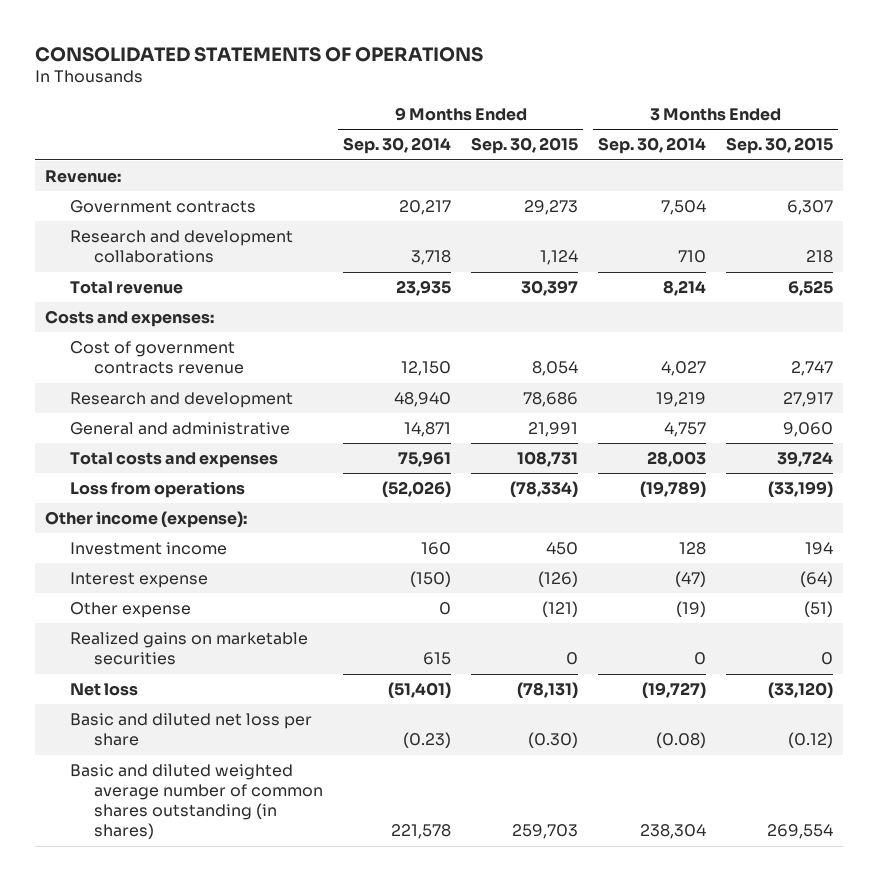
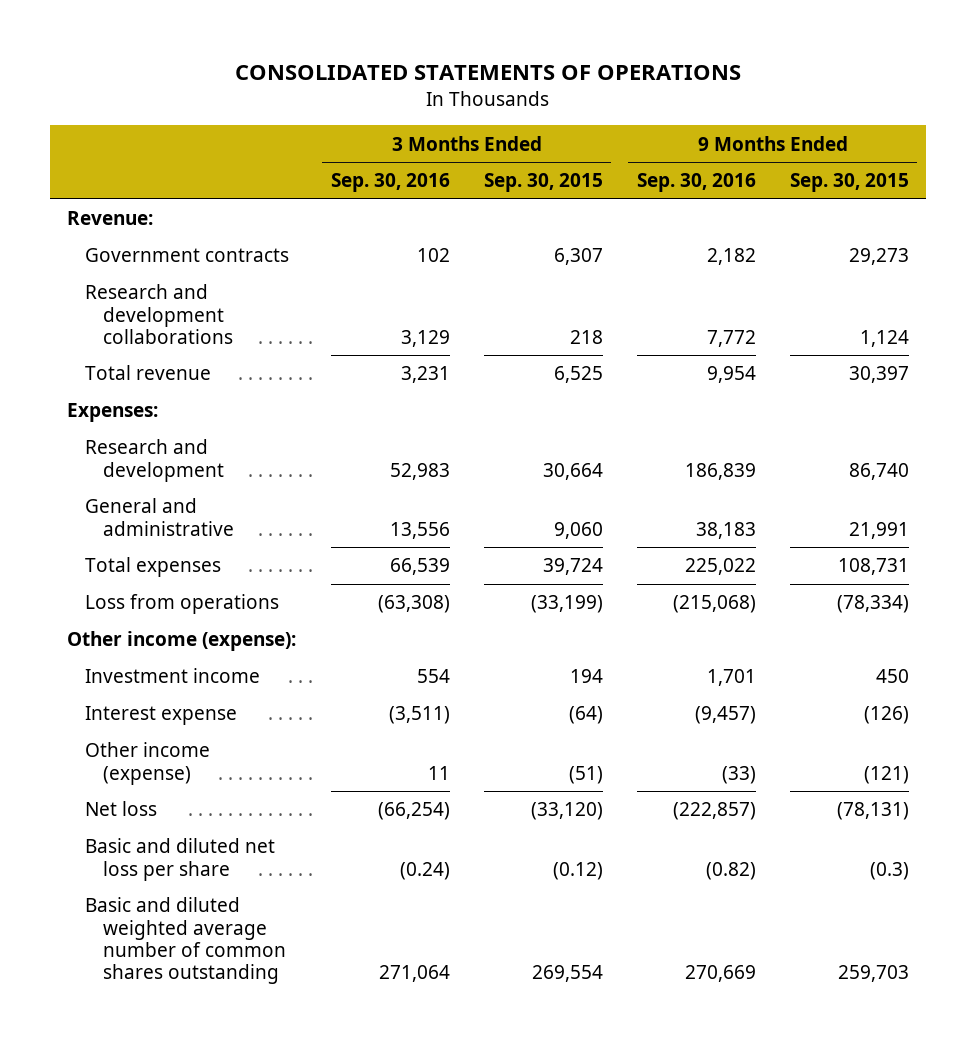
- | 9 Months Ended Sep. 30, 2014 | 9 Months Ended Sep. 30, 2015 | 3 Months Ended Sep. 30, 2014 | 3 Months Ended Sep. 30, 2015
+ | 3 Months Ended Sep. 30, 2016 | 3 Months Ended Sep. 30, 2015 | 9 Months Ended Sep. 30, 2016 | 9 Months Ended Sep. 30, 2015
- Costs and expenses:
- Cost of government contracts revenue | 12,150 | 8,054 | 4,027 | 2,747
- Research and development | 48,940 | 78,686 | 19,219 | 27,917
+ Expenses:
+ Research and development | 52,983 | 30,664 | 186,839 | 86,740
- Total costs and expenses | 75,961 | 108,731 | 28,003 | 39,724
+ Total expenses | 66,539 | 39,724 | 225,022 | 108,731
- Other expense | 0 | (121) | (19) | (51)
- Realized gains on marketable securities | 615 | 0 | 0 | 0
+ Other income (expense) | 11 | (51) | (33) | (121)
- Basic and diluted net loss per share | (0.23) | (0.30) | (0.08) | (0.12)
- Basic and diluted weighted average number of common shares outstanding (in shares) | 221,578 | 259,703 | 238,304 | 269,554
+ Basic and diluted net loss per share | (0.24) | (0.12) | (0.82) | (0.3)
+ Basic and diluted weighted average number of common shares outstanding | 271,064 | 269,554 | 270,669 | 259,703

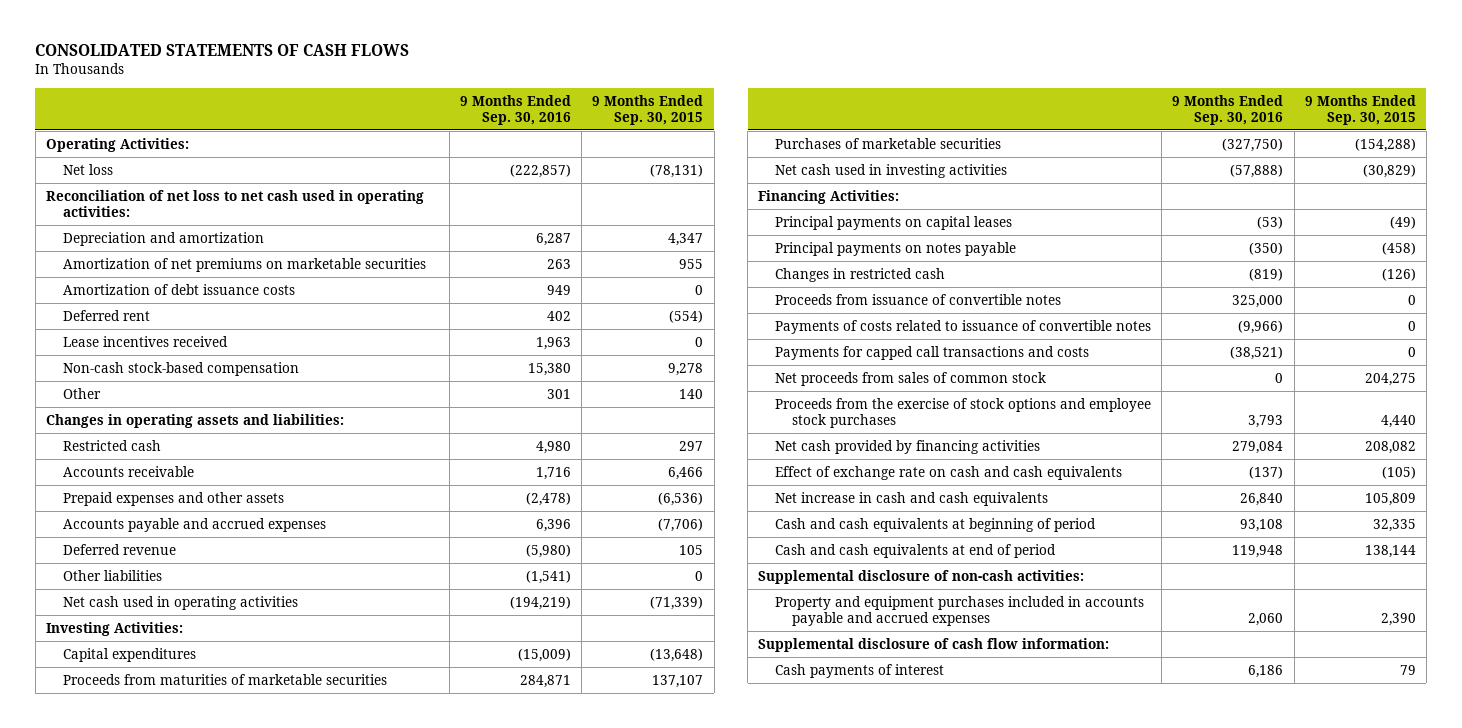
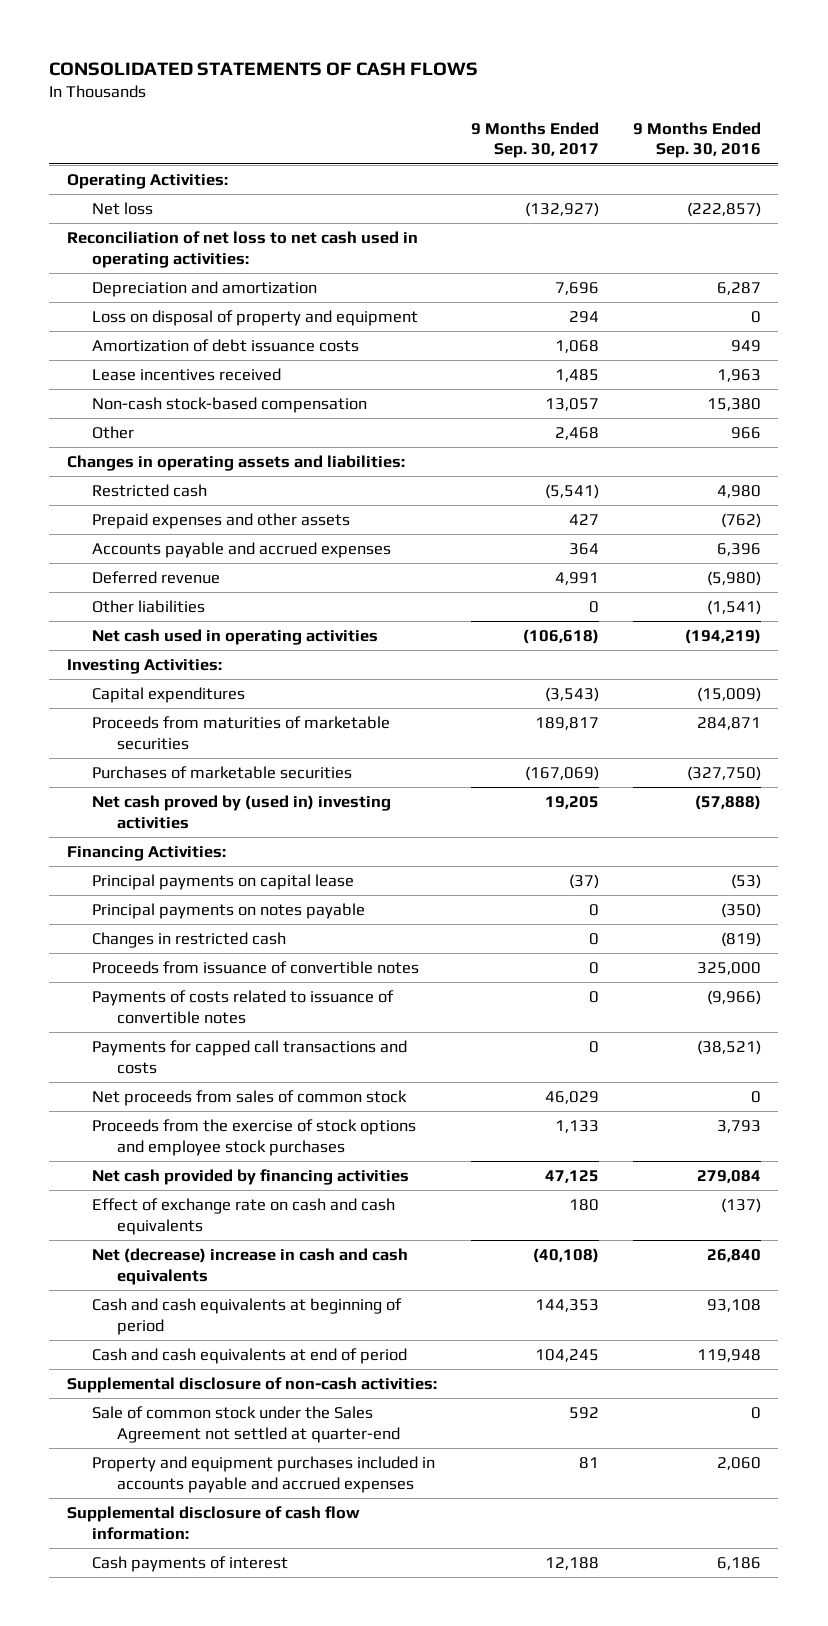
- | 9 Months Ended Sep. 30, 2016 | 9 Months Ended Sep. 30, 2015
+ | 9 Months Ended Sep. 30, 2017 | 9 Months Ended Sep. 30, 2016
- Amortization of net premiums on marketable securities | 263 | 955
+ Loss on disposal of property and equipment | 294 | 0
- Deferred rent | 402 | (554)
- Other | 301 | 140
+ Other | 2,468 | 966
- Accounts receivable | 1,716 | 6,466
- Prepaid expenses and other assets | (2,478) | (6,536)
+ Prepaid expenses and other assets | 427 | (762)
- Net cash used in investing activities | (57,888) | (30,829)
+ Net cash proved by (used in) investing activities | 19,205 | (57,888)
- Principal payments on capital leases | (53) | (49)
+ Principal payments on capital lease | (37) | (53)
- Net increase in cash and cash equivalents | 26,840 | 105,809
+ Net (decrease) increase in cash and cash equivalents | (40,108) | 26,840
+ Sale of common stock under the Sales Agreement not settled at quarter-end | 592 | 0

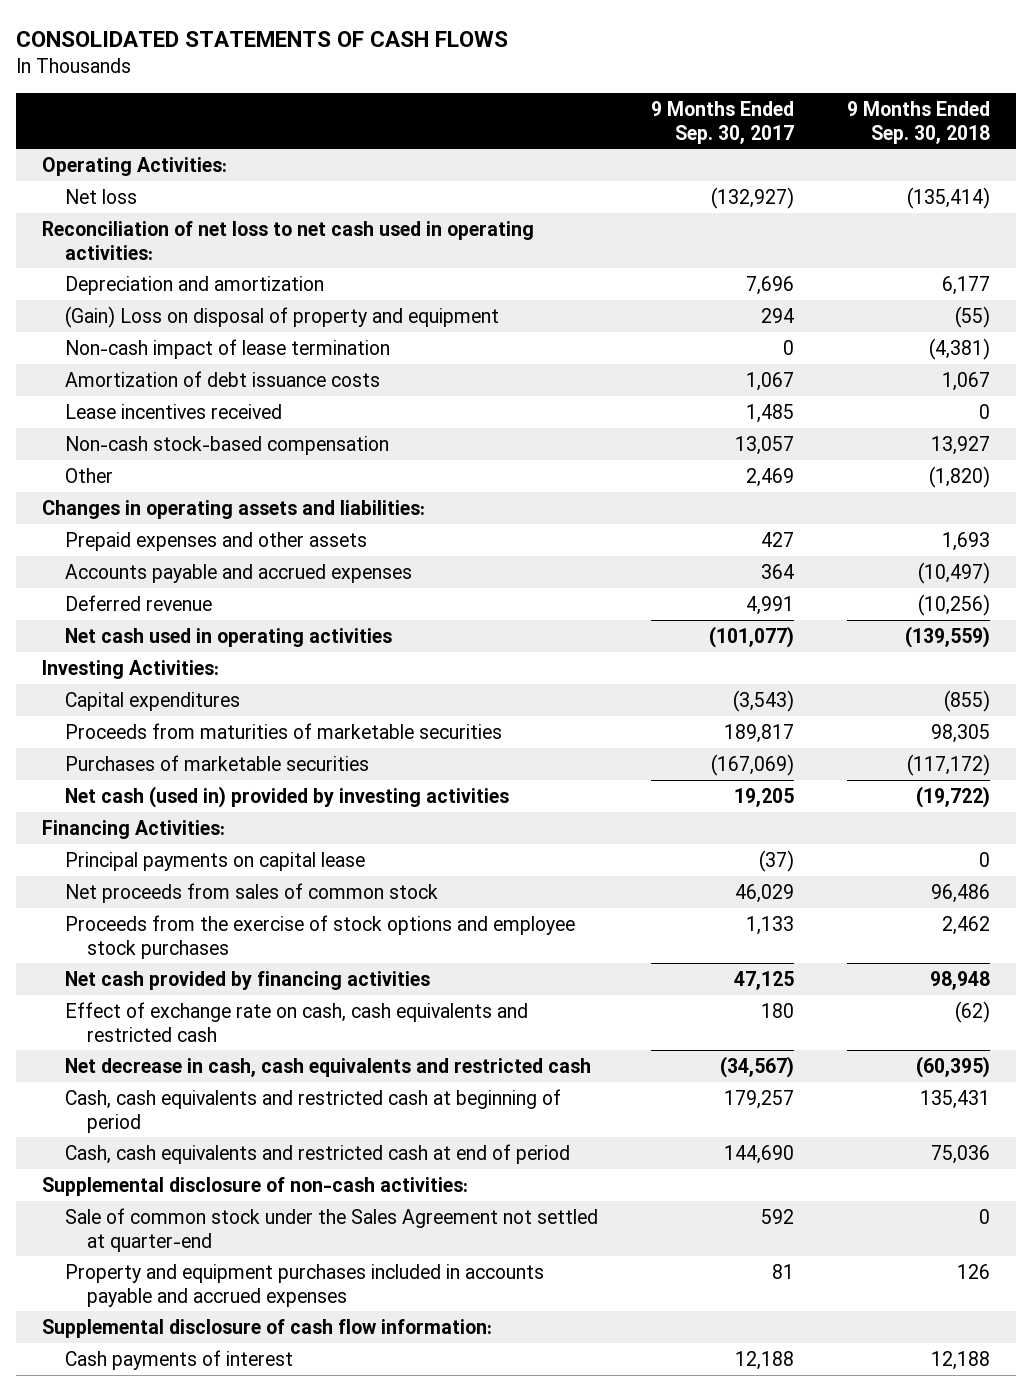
- | 9 Months Ended Sep. 30, 2017 | 9 Months Ended Sep. 30, 2016
+ | 9 Months Ended Sep. 30, 2017 | 9 Months Ended Sep. 30, 2018
- Loss on disposal of property and equipment | 294 | 0
- Amortization of debt issuance costs | 1,068 | 949
+ (Gain) Loss on disposal of property and equipment | 294 | (55)
+ Non-cash impact of lease termination | 0 | (4,381)
+ Amortization of debt issuance costs | 1,067 | 1,067
- Other | 2,468 | 966
+ Other | 2,469 | (1,820)
- Restricted cash | (5,541) | 4,980
- Other liabilities | 0 | (1,541)
- Net cash used in operating activities | (106,618) | (194,219)
+ Net cash used in operating activities | (101,077) | (139,559)
- Net cash proved by (used in) investing activities | 19,205 | (57,888)
+ Net cash (used in) provided by investing activities | 19,205 | (19,722)
- Principal payments on notes payable | 0 | (350)
- Changes in restricted cash | 0 | (819)
- Proceeds from issuance of convertible notes | 0 | 325,000
- Payments of costs related to issuance of convertible notes | 0 | (9,966)
- Payments for capped call transactions and costs | 0 | (38,521)
- Effect of exchange rate on cash and cash equivalents | 180 | (137)
- Net (decrease) increase in cash and cash equivalents | (40,108) | 26,840
- Cash and cash equivalents at beginning of period | 144,353 | 93,108
- Cash and cash equivalents at end of period | 104,245 | 119,948
+ Effect of exchange rate on cash, cash equivalents and restricted cash | 180 | (62)
+ Net decrease in cash, cash equivalents and restricted cash | (34,567) | (60,395)
+ Cash, cash equivalents and restricted cash at beginning of period | 179,257 | 135,431
+ Cash, cash equivalents and restricted cash at end of period | 144,690 | 75,036

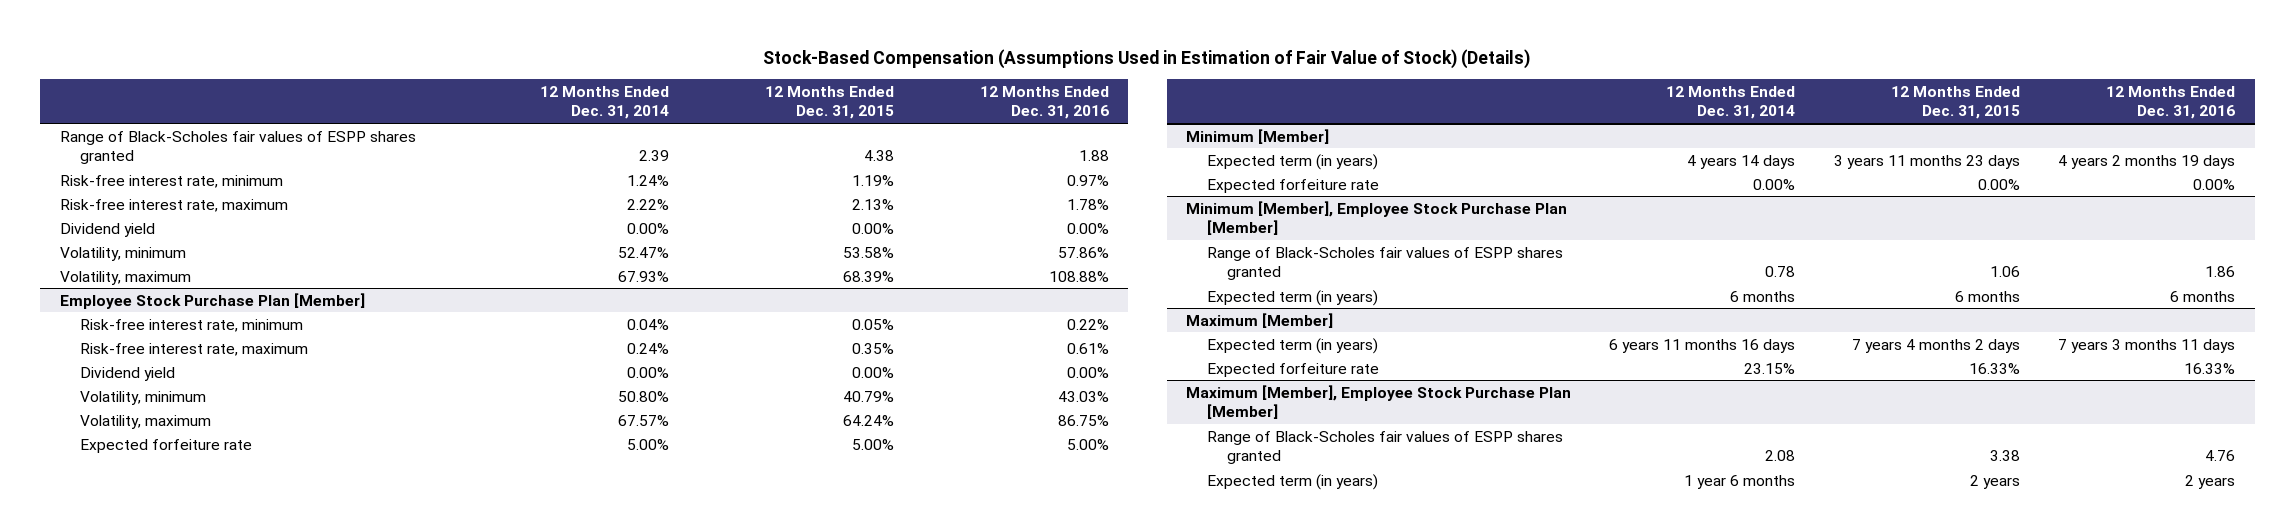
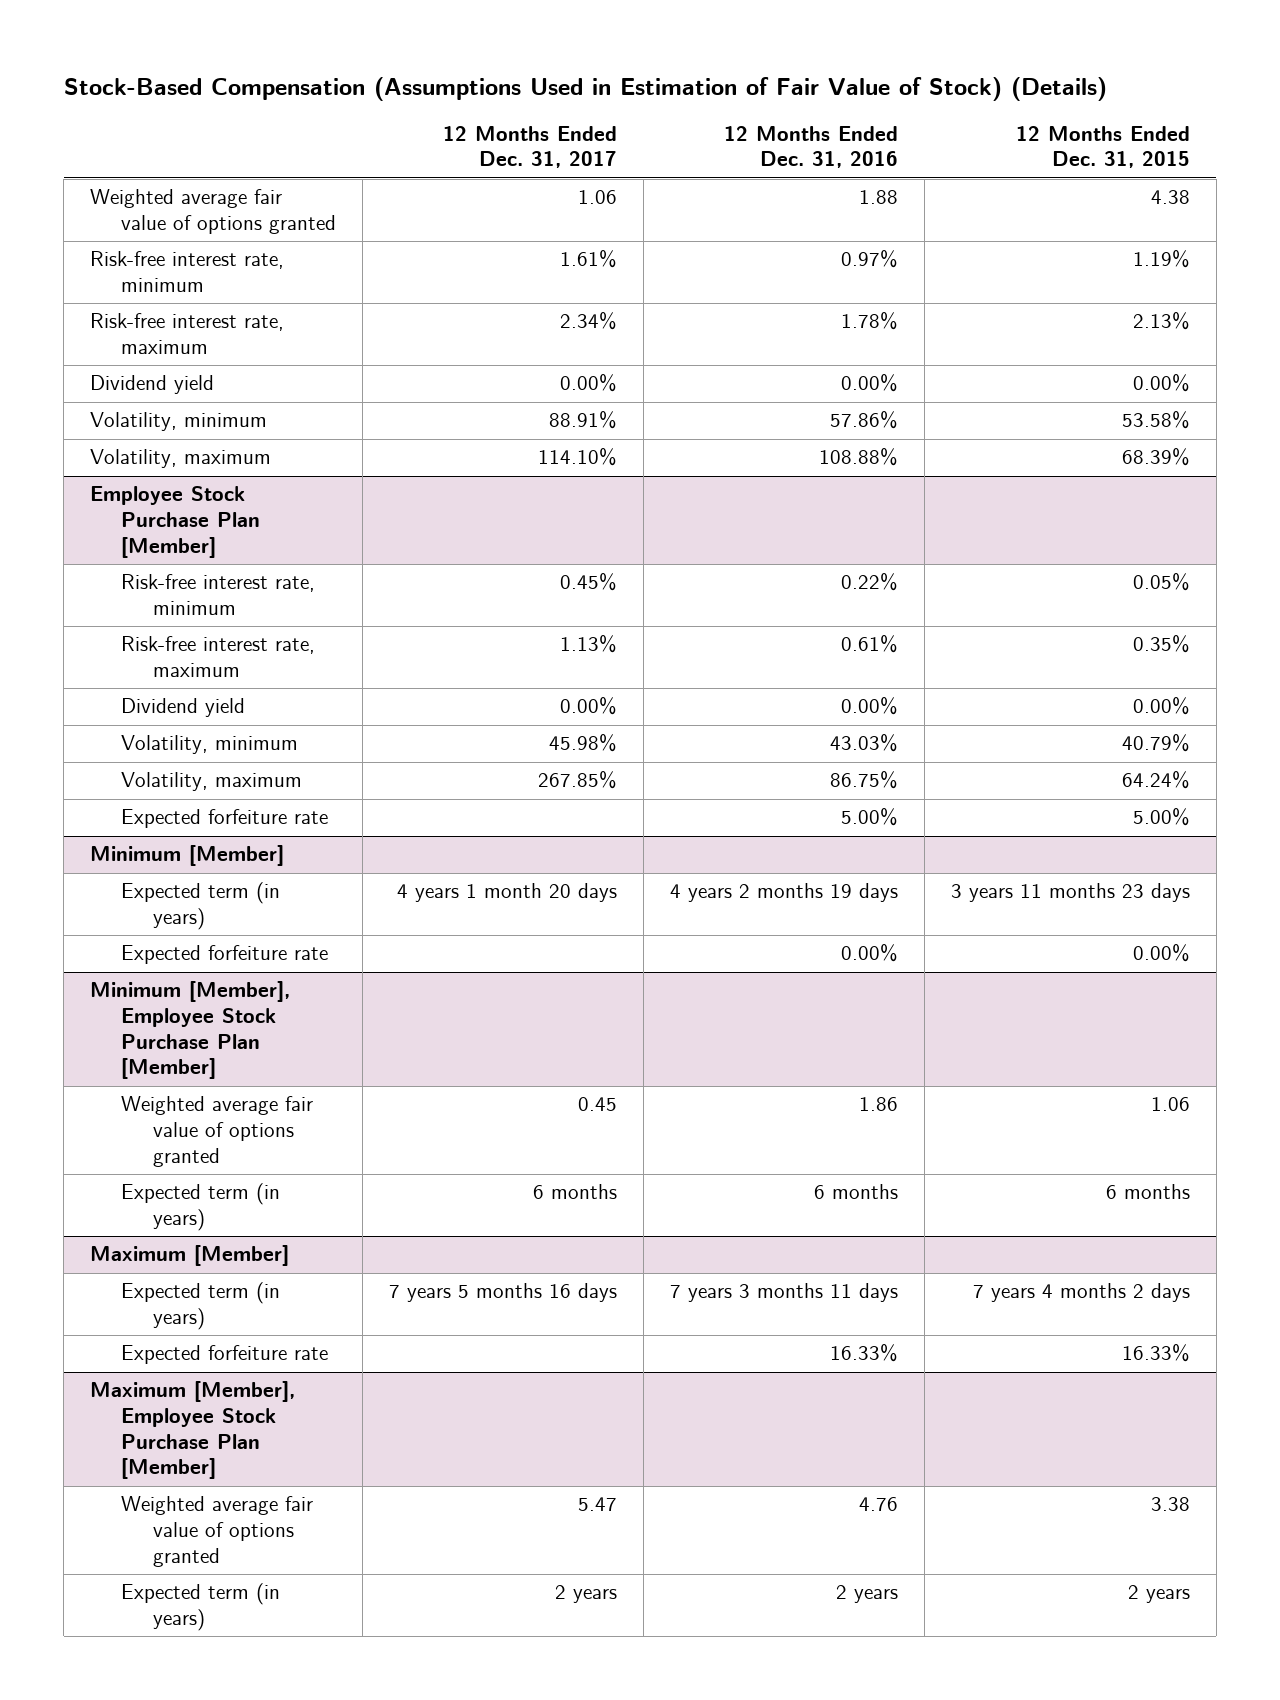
- | 12 Months Ended Dec. 31, 2014 | 12 Months Ended Dec. 31, 2015 | 12 Months Ended Dec. 31, 2016
+ | 12 Months Ended Dec. 31, 2017 | 12 Months Ended Dec. 31, 2016 | 12 Months Ended Dec. 31, 2015
- Range of Black-Scholes fair values of ESPP shares granted | 2.39 | 4.38 | 1.88
+ Weighted average fair value of options granted | 1.06 | 1.88 | 4.38
@ Minimum [Member], Employee Stock Purchase Plan [Member]
- Range of Black-Scholes fair values of ESPP shares granted | 0.78 | 1.06 | 1.86
+ Weighted average fair value of options granted | 0.45 | 1.86 | 1.06
@ Maximum [Member], Employee Stock Purchase Plan [Member]
- Range of Black-Scholes fair values of ESPP shares granted | 2.08 | 3.38 | 4.76
+ Weighted average fair value of options granted | 5.47 | 4.76 | 3.38

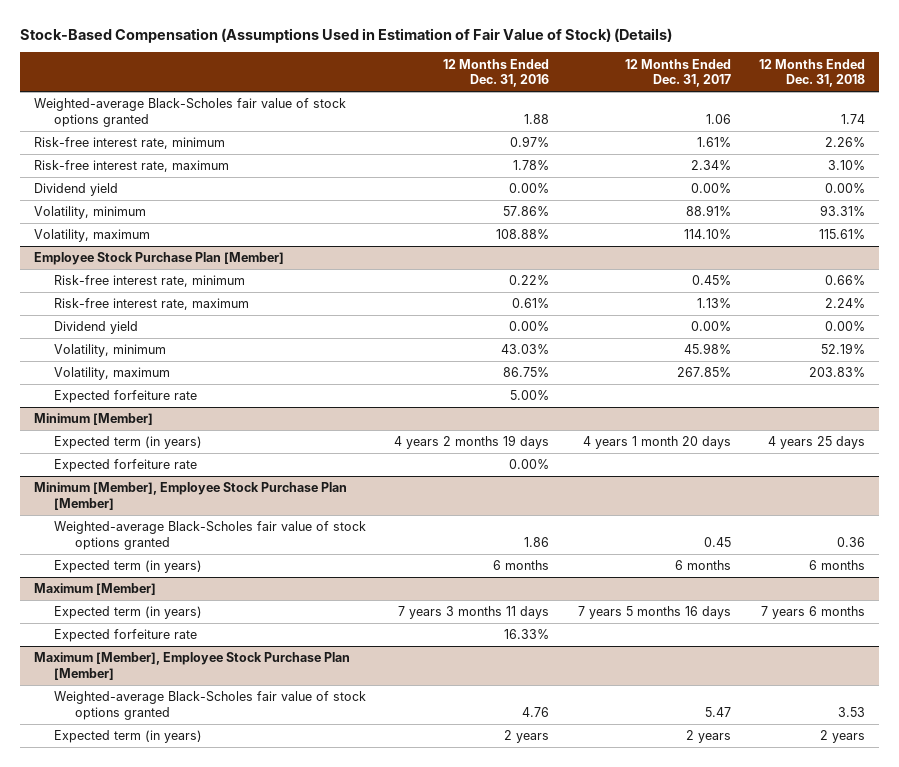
- | 12 Months Ended Dec. 31, 2017 | 12 Months Ended Dec. 31, 2016 | 12 Months Ended Dec. 31, 2015
+ | 12 Months Ended Dec. 31, 2016 | 12 Months Ended Dec. 31, 2017 | 12 Months Ended Dec. 31, 2018
- Weighted average fair value of options granted | 1.06 | 1.88 | 4.38
+ Weighted-average Black-Scholes fair value of stock options granted | 1.88 | 1.06 | 1.74
@ Minimum [Member], Employee Stock Purchase Plan [Member]
- Weighted average fair value of options granted | 0.45 | 1.86 | 1.06
+ Weighted-average Black-Scholes fair value of stock options granted | 1.86 | 0.45 | 0.36
@ Maximum [Member], Employee Stock Purchase Plan [Member]
- Weighted average fair value of options granted | 5.47 | 4.76 | 3.38
+ Weighted-average Black-Scholes fair value of stock options granted | 4.76 | 5.47 | 3.53

